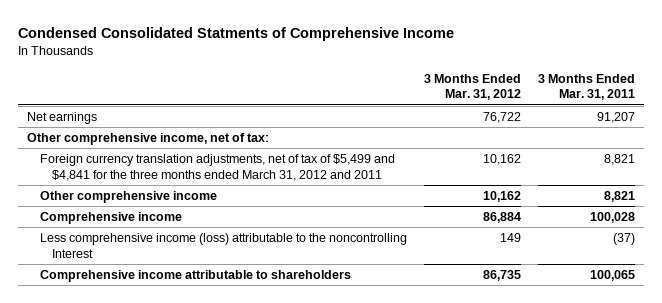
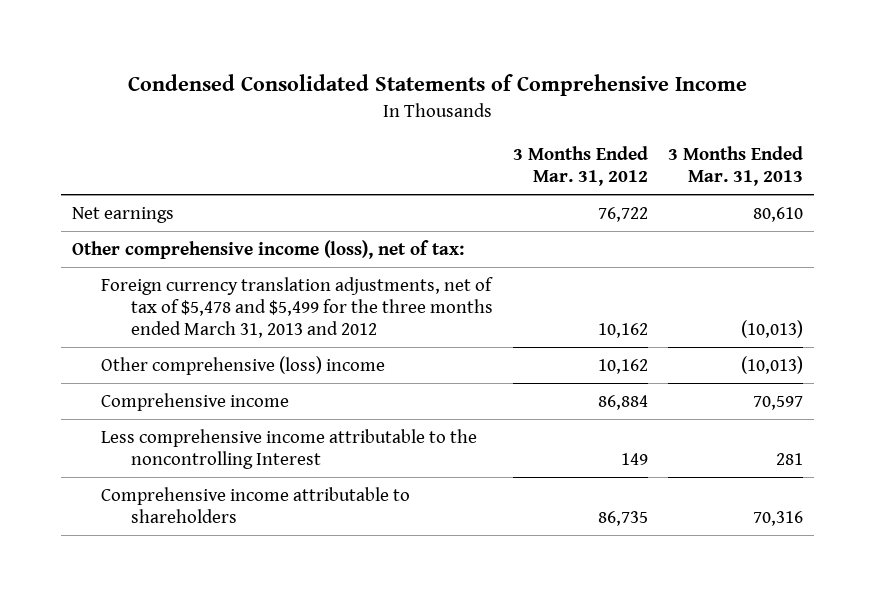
- Condensed Consolidated Statments of Comprehensive Income
+ Condensed Consolidated Statements of Comprehensive Income
- | 3 Months Ended Mar. 31, 2012 | 3 Months Ended Mar. 31, 2011
+ | 3 Months Ended Mar. 31, 2012 | 3 Months Ended Mar. 31, 2013
- Other comprehensive income, net of tax:
- Foreign currency translation adjustments, net of tax of $5,499 and $4,841 for the three months ended March 31, 2012 and 2011 | 10,162 | 8,821
- Other comprehensive income | 10,162 | 8,821
+ Other comprehensive income (loss), net of tax:
+ Foreign currency translation adjustments, net of tax of $5,478 and $5,499 for the three months ended March 31, 2013 and 2012 | 10,162 | (10,013)
+ Other comprehensive (loss) income | 10,162 | (10,013)
- Less comprehensive income (loss) attributable to the noncontrolling Interest | 149 | (37)
+ Less comprehensive income attributable to the noncontrolling Interest | 149 | 281

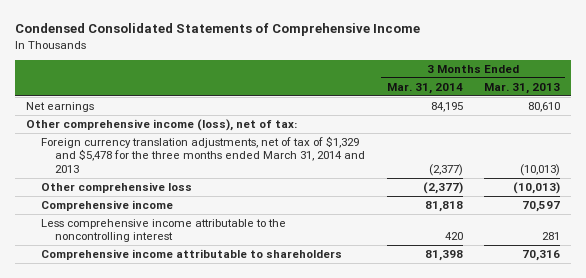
- | 3 Months Ended Mar. 31, 2012 | 3 Months Ended Mar. 31, 2013
+ | 3 Months Ended Mar. 31, 2014 | 3 Months Ended Mar. 31, 2013
- Foreign currency translation adjustments, net of tax of $5,478 and $5,499 for the three months ended March 31, 2013 and 2012 | 10,162 | (10,013)
- Other comprehensive (loss) income | 10,162 | (10,013)
+ Foreign currency translation adjustments, net of tax of $1,329 and $5,478 for the three months ended March 31, 2014 and 2013 | (2,377) | (10,013)
+ Other comprehensive loss | (2,377) | (10,013)
- Less comprehensive income attributable to the noncontrolling Interest | 149 | 281
+ Less comprehensive income attributable to the noncontrolling interest | 420 | 281

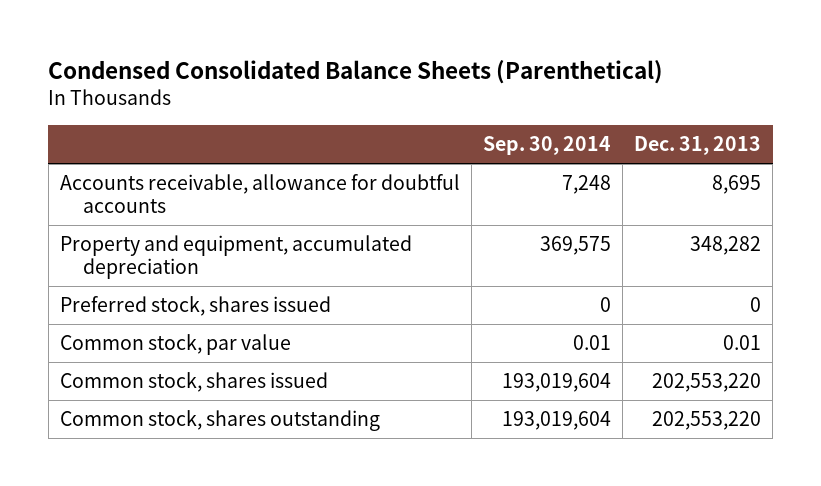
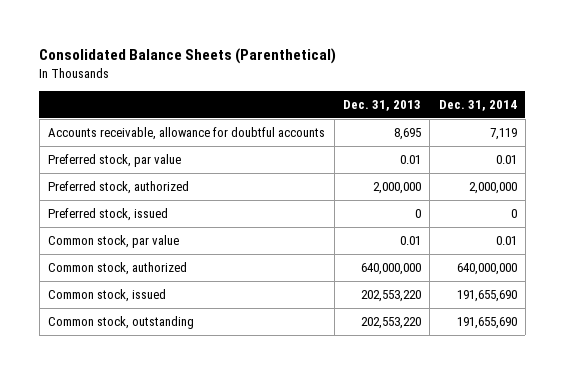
- Condensed Consolidated Balance Sheets (Parenthetical)
+ Consolidated Balance Sheets (Parenthetical)
- | Sep. 30, 2014 | Dec. 31, 2013
+ | Dec. 31, 2013 | Dec. 31, 2014
- Property and equipment, accumulated depreciation | 369,575 | 348,282
- Preferred stock, shares issued | 0 | 0
+ Preferred stock, par value | 0.01 | 0.01
+ Preferred stock, authorized | 2,000,000 | 2,000,000
+ Preferred stock, issued | 0 | 0
- Common stock, shares issued | 193,019,604 | 202,553,220
- Common stock, shares outstanding | 193,019,604 | 202,553,220
+ Common stock, authorized | 640,000,000 | 640,000,000
+ Common stock, issued | 202,553,220 | 191,655,690
+ Common stock, outstanding | 202,553,220 | 191,655,690

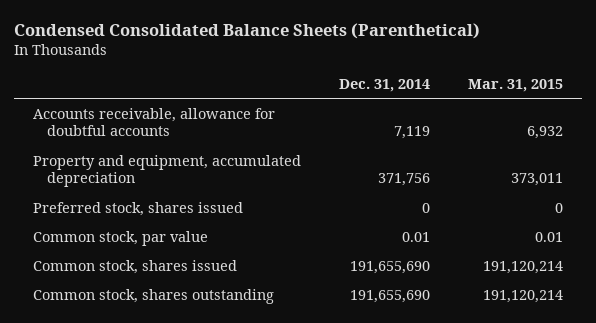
- Consolidated Balance Sheets (Parenthetical)
+ Condensed Consolidated Balance Sheets (Parenthetical)
- | Dec. 31, 2013 | Dec. 31, 2014
+ | Dec. 31, 2014 | Mar. 31, 2015
- Preferred stock, par value | 0.01 | 0.01
- Preferred stock, authorized | 2,000,000 | 2,000,000
- Preferred stock, issued | 0 | 0
+ Property and equipment, accumulated depreciation | 371,756 | 373,011
+ Preferred stock, shares issued | 0 | 0
- Common stock, authorized | 640,000,000 | 640,000,000
- Common stock, issued | 202,553,220 | 191,655,690
- Common stock, outstanding | 202,553,220 | 191,655,690
+ Common stock, shares issued | 191,655,690 | 191,120,214
+ Common stock, shares outstanding | 191,655,690 | 191,120,214

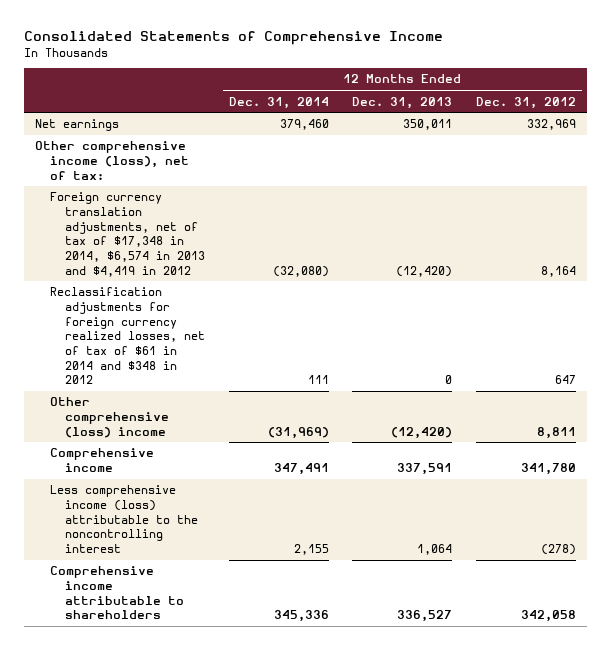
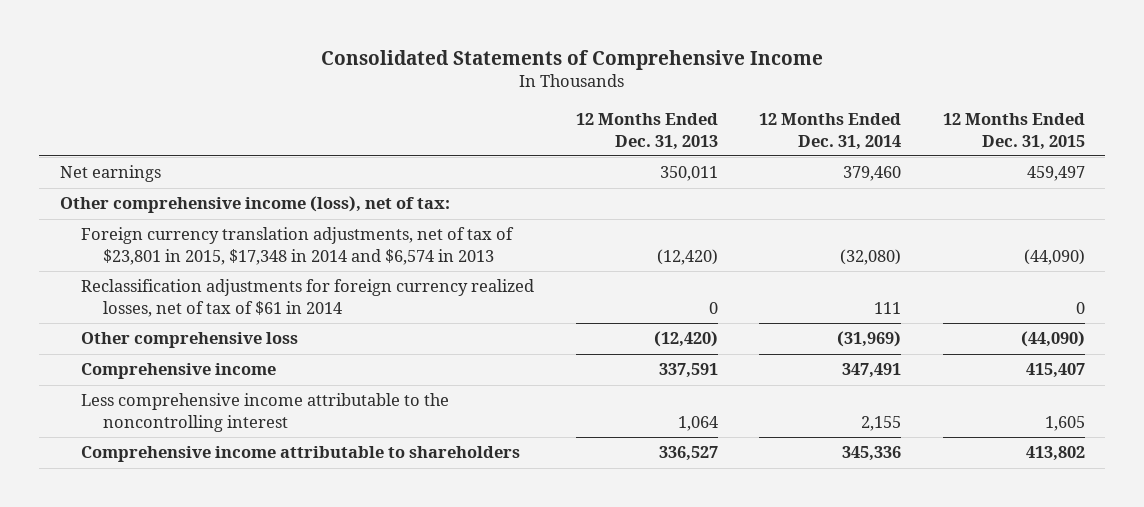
- | 12 Months Ended Dec. 31, 2014 | 12 Months Ended Dec. 31, 2013 | 12 Months Ended Dec. 31, 2012
+ | 12 Months Ended Dec. 31, 2013 | 12 Months Ended Dec. 31, 2014 | 12 Months Ended Dec. 31, 2015
- Foreign currency translation adjustments, net of tax of $17,348 in 2014, $6,574 in 2013 and $4,419 in 2012 | (32,080) | (12,420) | 8,164
- Reclassification adjustments for foreign currency realized losses, net of tax of $61 in 2014 and $348 in 2012 | 111 | 0 | 647
- Other comprehensive (loss) income | (31,969) | (12,420) | 8,811
+ Foreign currency translation adjustments, net of tax of $23,801 in 2015, $17,348 in 2014 and $6,574 in 2013 | (12,420) | (32,080) | (44,090)
+ Reclassification adjustments for foreign currency realized losses, net of tax of $61 in 2014 | 0 | 111 | 0
+ Other comprehensive loss | (12,420) | (31,969) | (44,090)
- Less comprehensive income (loss) attributable to the noncontrolling interest | 2,155 | 1,064 | (278)
+ Less comprehensive income attributable to the noncontrolling interest | 1,064 | 2,155 | 1,605

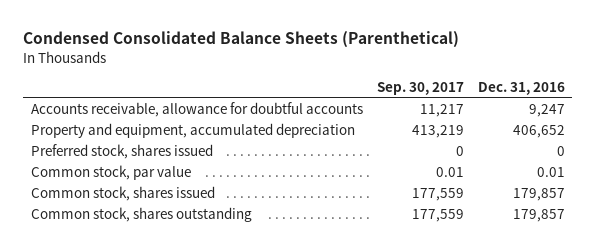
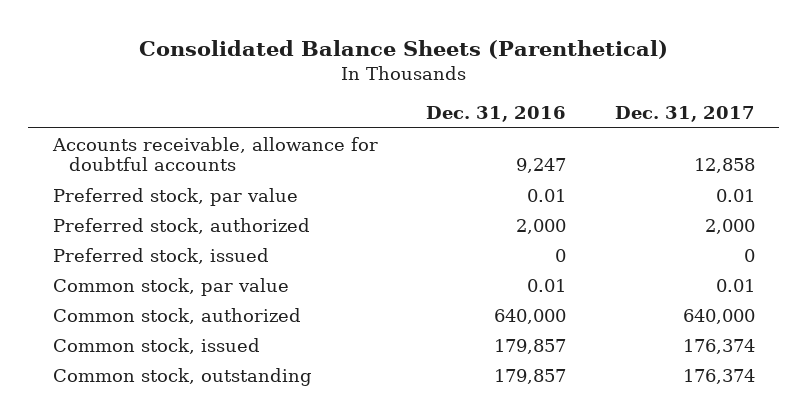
- Condensed Consolidated Balance Sheets (Parenthetical)
+ Consolidated Balance Sheets (Parenthetical)
- | Sep. 30, 2017 | Dec. 31, 2016
+ | Dec. 31, 2016 | Dec. 31, 2017
- Property and equipment, accumulated depreciation | 413,219 | 406,652
- Preferred stock, shares issued | 0 | 0
+ Preferred stock, par value | 0.01 | 0.01
+ Preferred stock, authorized | 2,000 | 2,000
+ Preferred stock, issued | 0 | 0
- Common stock, shares issued | 177,559 | 179,857
- Common stock, shares outstanding | 177,559 | 179,857
+ Common stock, authorized | 640,000 | 640,000
+ Common stock, issued | 179,857 | 176,374
+ Common stock, outstanding | 179,857 | 176,374

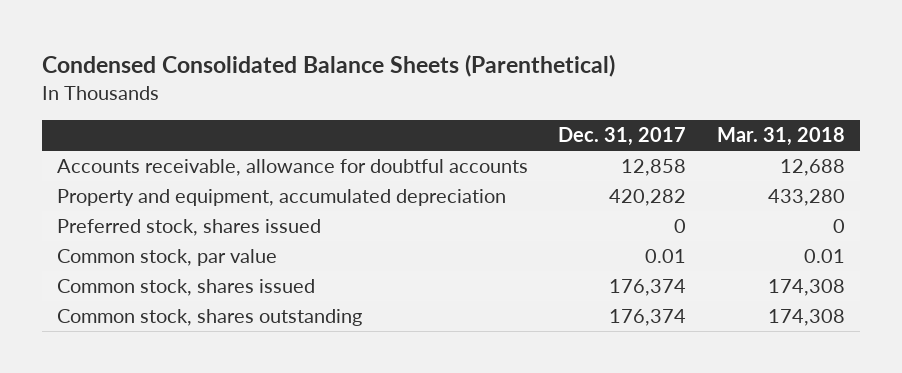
- Consolidated Balance Sheets (Parenthetical)
+ Condensed Consolidated Balance Sheets (Parenthetical)
- | Dec. 31, 2016 | Dec. 31, 2017
+ | Dec. 31, 2017 | Mar. 31, 2018
- Preferred stock, par value | 0.01 | 0.01
- Preferred stock, authorized | 2,000 | 2,000
- Preferred stock, issued | 0 | 0
+ Property and equipment, accumulated depreciation | 420,282 | 433,280
+ Preferred stock, shares issued | 0 | 0
- Common stock, authorized | 640,000 | 640,000
- Common stock, issued | 179,857 | 176,374
- Common stock, outstanding | 179,857 | 176,374
+ Common stock, shares issued | 176,374 | 174,308
+ Common stock, shares outstanding | 176,374 | 174,308

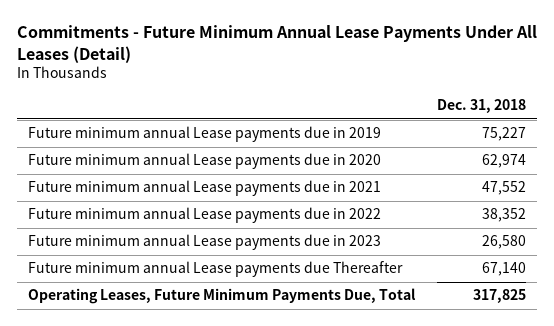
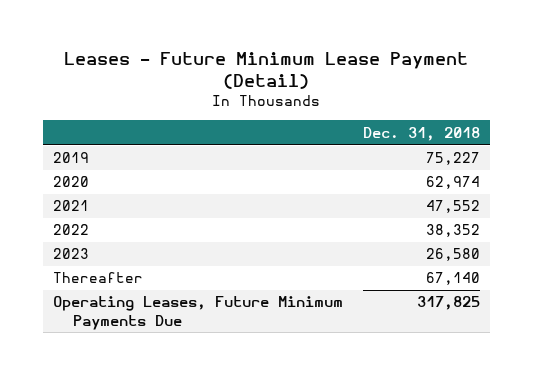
- Commitments - Future Minimum Annual Lease Payments Under All Leases (Detail)
+ Leases - Future Minimum Lease Payment (Detail)
- Future minimum annual Lease payments due in 2019 | 75,227
- Future minimum annual Lease payments due in 2020 | 62,974
- Future minimum annual Lease payments due in 2021 | 47,552
- Future minimum annual Lease payments due in 2022 | 38,352
- Future minimum annual Lease payments due in 2023 | 26,580
- Future minimum annual Lease payments due Thereafter | 67,140
- Operating Leases, Future Minimum Payments Due, Total | 317,825
+ 2019 | 75,227
+ 2020 | 62,974
+ 2021 | 47,552
+ 2022 | 38,352
+ 2023 | 26,580
+ Thereafter | 67,140
+ Operating Leases, Future Minimum Payments Due | 317,825

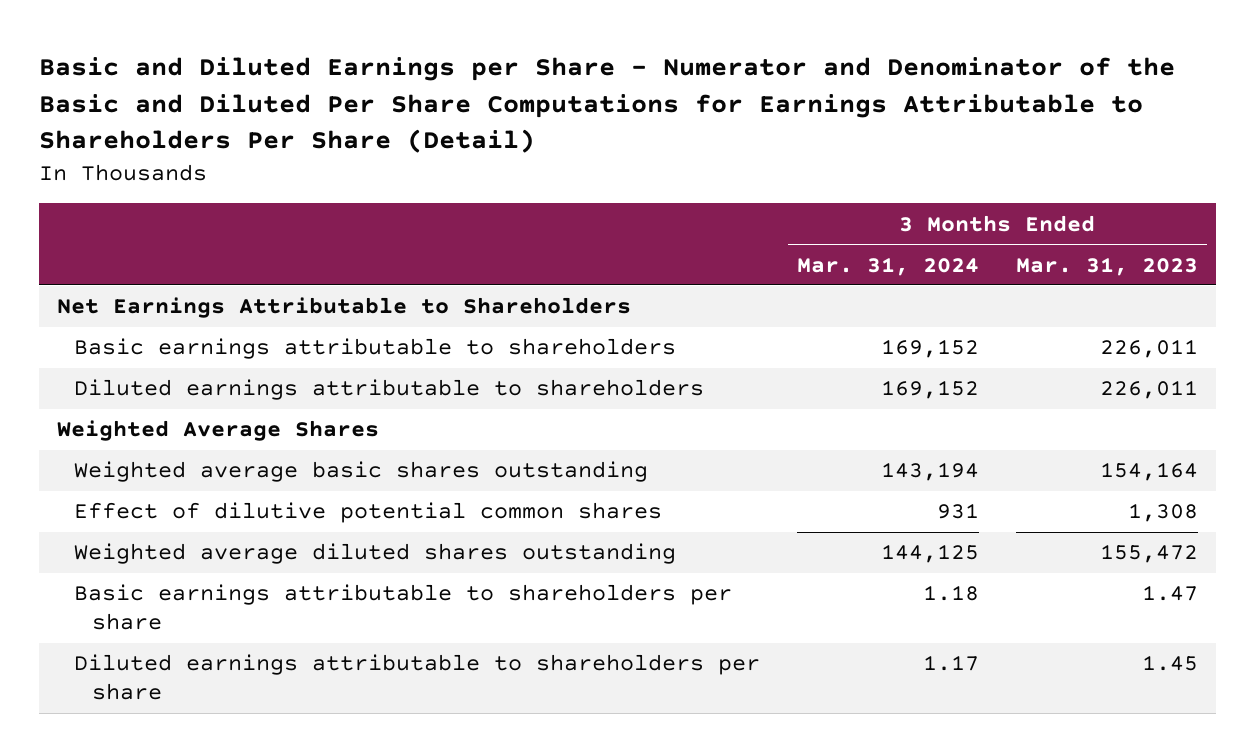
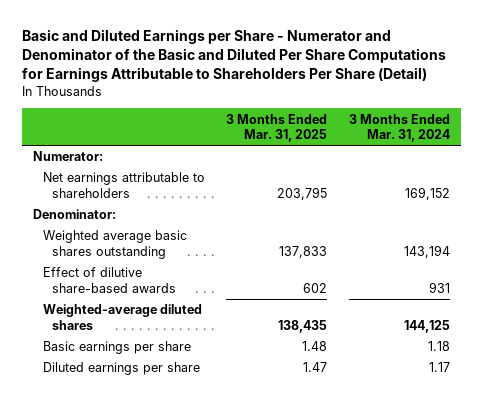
- | 3 Months Ended Mar. 31, 2024 | 3 Months Ended Mar. 31, 2023
+ | 3 Months Ended Mar. 31, 2025 | 3 Months Ended Mar. 31, 2024
- Net Earnings Attributable to Shareholders
- Basic earnings attributable to shareholders | 169,152 | 226,011
- Diluted earnings attributable to shareholders | 169,152 | 226,011
- Weighted Average Shares
+ Numerator:
+ Net earnings attributable to shareholders | 203,795 | 169,152
+ Denominator:
- Effect of dilutive potential common shares | 931 | 1,308
- Weighted average diluted shares outstanding | 144,125 | 155,472
- Basic earnings attributable to shareholders per share | 1.18 | 1.47
- Diluted earnings attributable to shareholders per share | 1.17 | 1.45
+ Effect of dilutive share-based awards | 602 | 931
+ Weighted-average diluted shares | 138,435 | 144,125
+ Basic earnings per share | 1.48 | 1.18
+ Diluted earnings per share | 1.47 | 1.17

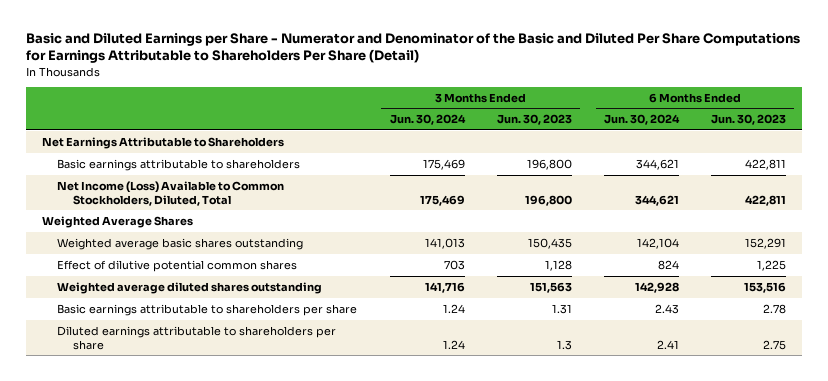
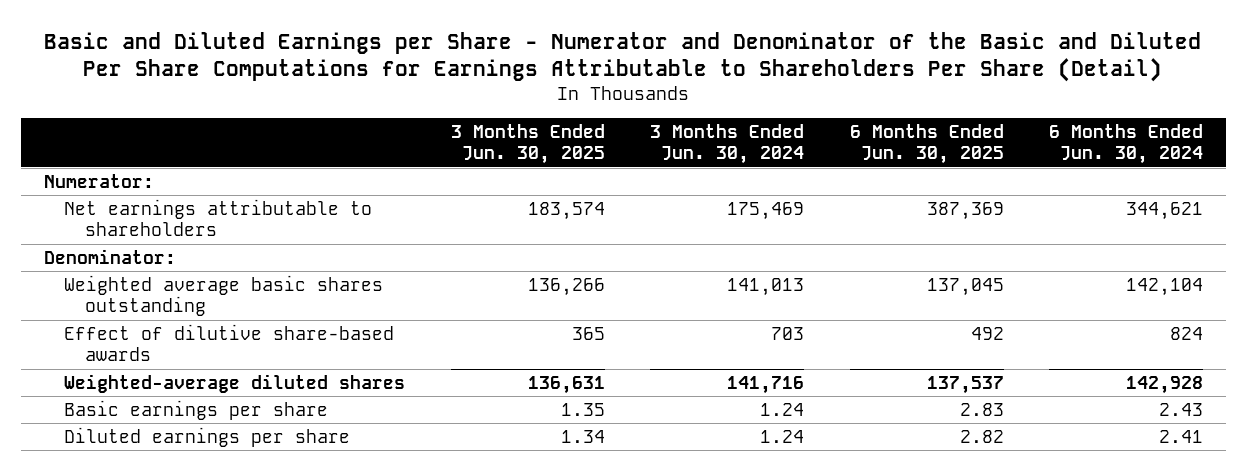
- | 3 Months Ended Jun. 30, 2024 | 3 Months Ended Jun. 30, 2023 | 6 Months Ended Jun. 30, 2024 | 6 Months Ended Jun. 30, 2023
+ | 3 Months Ended Jun. 30, 2025 | 3 Months Ended Jun. 30, 2024 | 6 Months Ended Jun. 30, 2025 | 6 Months Ended Jun. 30, 2024
- Net Earnings Attributable to Shareholders
- Basic earnings attributable to shareholders | 175,469 | 196,800 | 344,621 | 422,811
- Net Income (Loss) Available to Common Stockholders, Diluted, Total | 175,469 | 196,800 | 344,621 | 422,811
- Weighted Average Shares
+ Numerator:
+ Net earnings attributable to shareholders | 183,574 | 175,469 | 387,369 | 344,621
+ Denominator:
- Effect of dilutive potential common shares | 703 | 1,128 | 824 | 1,225
- Weighted average diluted shares outstanding | 141,716 | 151,563 | 142,928 | 153,516
- Basic earnings attributable to shareholders per share | 1.24 | 1.31 | 2.43 | 2.78
- Diluted earnings attributable to shareholders per share | 1.24 | 1.3 | 2.41 | 2.75
+ Effect of dilutive share-based awards | 365 | 703 | 492 | 824
+ Weighted-average diluted shares | 136,631 | 141,716 | 137,537 | 142,928
+ Basic earnings per share | 1.35 | 1.24 | 2.83 | 2.43
+ Diluted earnings per share | 1.34 | 1.24 | 2.82 | 2.41

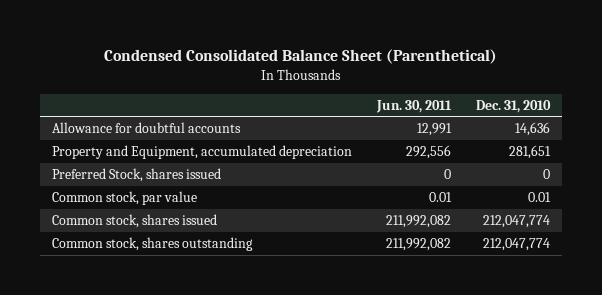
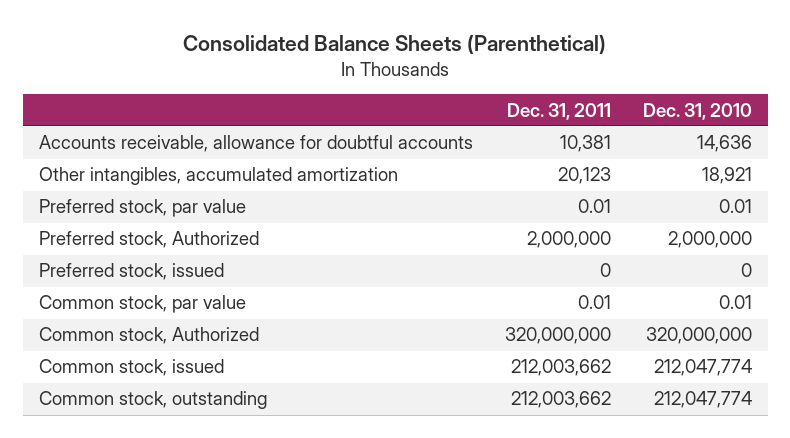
- Condensed Consolidated Balance Sheet (Parenthetical)
+ Consolidated Balance Sheets (Parenthetical)
- | Jun. 30, 2011 | Dec. 31, 2010
+ | Dec. 31, 2011 | Dec. 31, 2010
- Allowance for doubtful accounts | 12,991 | 14,636
- Property and Equipment, accumulated depreciation | 292,556 | 281,651
- Preferred Stock, shares issued | 0 | 0
+ Accounts receivable, allowance for doubtful accounts | 10,381 | 14,636
+ Other intangibles, accumulated amortization | 20,123 | 18,921
+ Preferred stock, par value | 0.01 | 0.01
+ Preferred stock, Authorized | 2,000,000 | 2,000,000
+ Preferred stock, issued | 0 | 0
- Common stock, shares issued | 211,992,082 | 212,047,774
- Common stock, shares outstanding | 211,992,082 | 212,047,774
+ Common stock, Authorized | 320,000,000 | 320,000,000
+ Common stock, issued | 212,003,662 | 212,047,774
+ Common stock, outstanding | 212,003,662 | 212,047,774

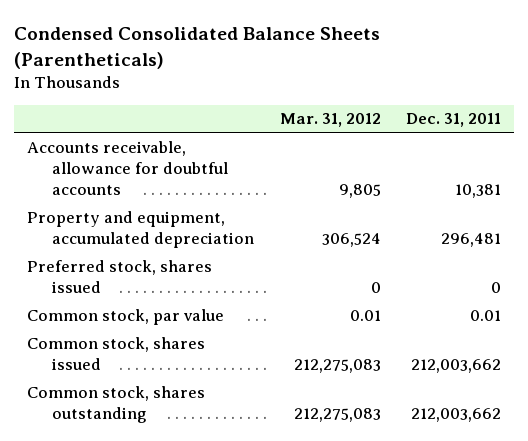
- Consolidated Balance Sheets (Parenthetical)
+ Condensed Consolidated Balance Sheets (Parentheticals)
- | Dec. 31, 2011 | Dec. 31, 2010
+ | Mar. 31, 2012 | Dec. 31, 2011
- Other intangibles, accumulated amortization | 20,123 | 18,921
- Preferred stock, par value | 0.01 | 0.01
- Preferred stock, Authorized | 2,000,000 | 2,000,000
- Preferred stock, issued | 0 | 0
+ Property and equipment, accumulated depreciation | 306,524 | 296,481
+ Preferred stock, shares issued | 0 | 0
- Common stock, Authorized | 320,000,000 | 320,000,000
- Common stock, issued | 212,003,662 | 212,047,774
- Common stock, outstanding | 212,003,662 | 212,047,774
+ Common stock, shares issued | 212,275,083 | 212,003,662
+ Common stock, shares outstanding | 212,275,083 | 212,003,662

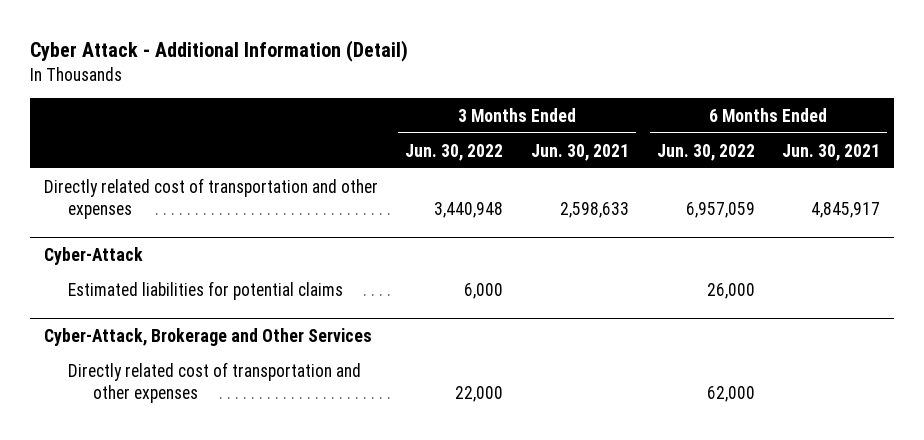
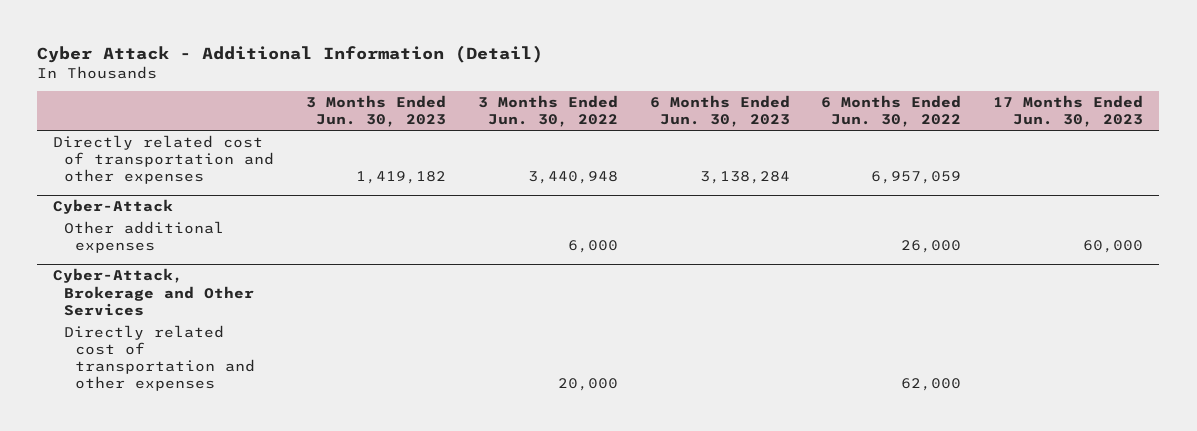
- | 3 Months Ended Jun. 30, 2022 | 3 Months Ended Jun. 30, 2021 | 6 Months Ended Jun. 30, 2022 | 6 Months Ended Jun. 30, 2021
+ | 3 Months Ended Jun. 30, 2023 | 3 Months Ended Jun. 30, 2022 | 6 Months Ended Jun. 30, 2023 | 6 Months Ended Jun. 30, 2022 | 17 Months Ended Jun. 30, 2023
@ Cyber-Attack
- Estimated liabilities for potential claims | 6,000 | | 26,000 |
+ Other additional expenses | | 6,000 | | 26,000 | 60,000
@ Cyber-Attack, Brokerage and Other Services
- Directly related cost of transportation and other expenses | 22,000 | | 62,000 |
+ Directly related cost of transportation and other expenses | | 20,000 | | 62,000 |

